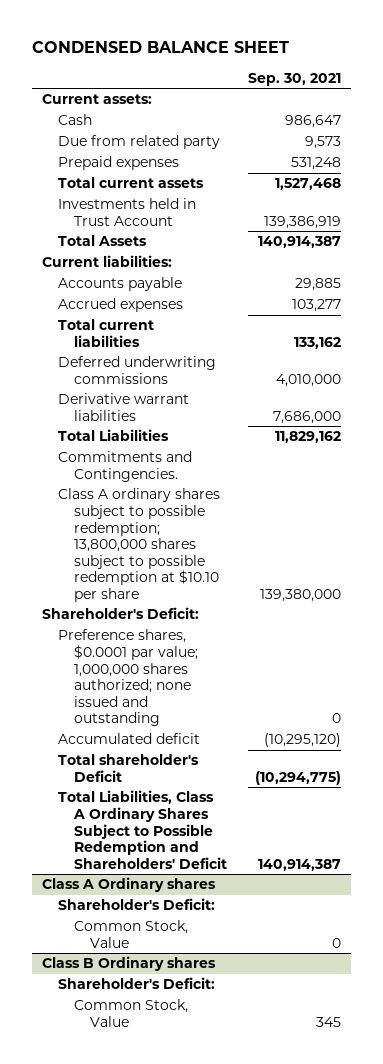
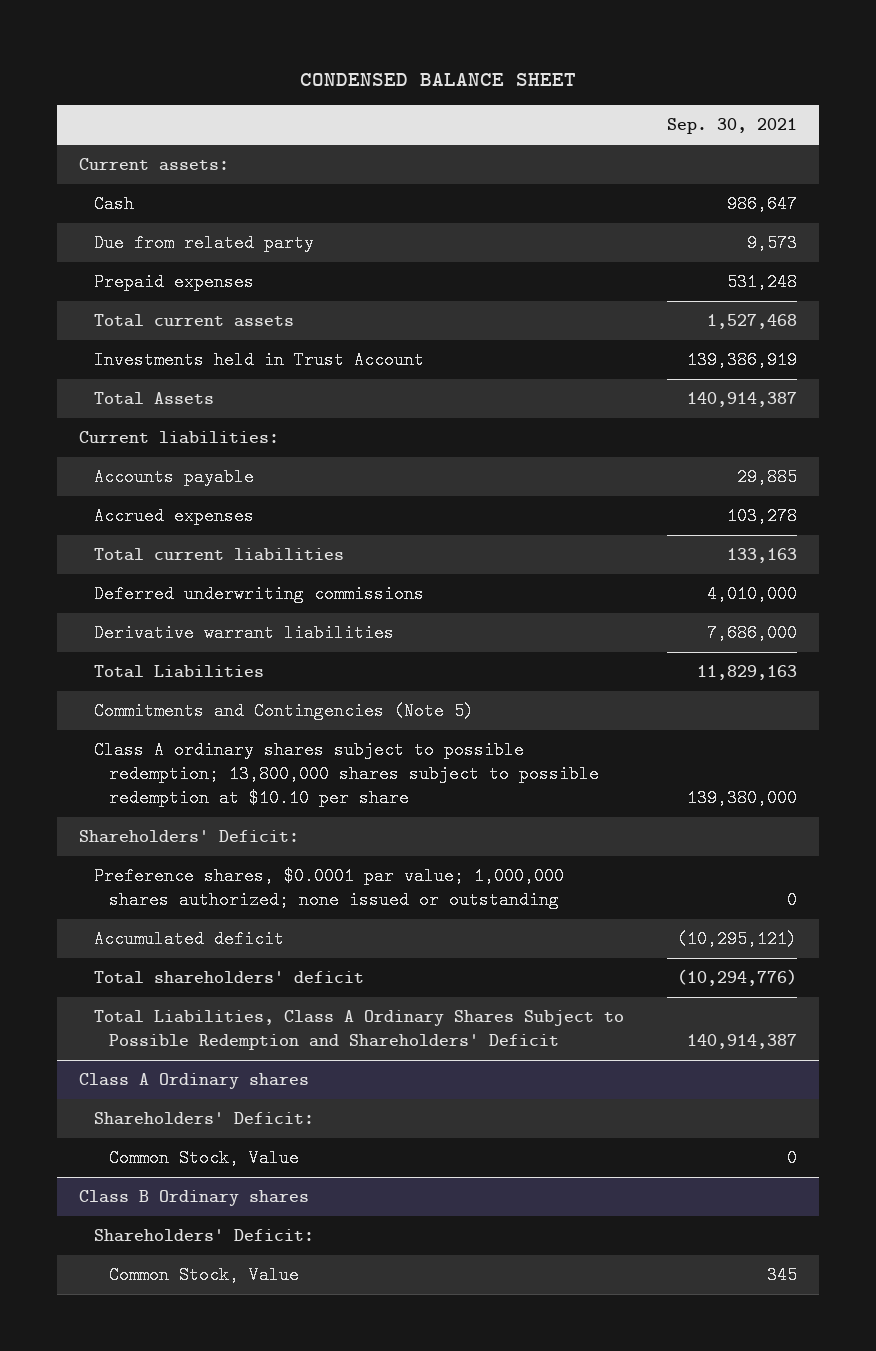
- Accrued expenses | 103,277
- Total current liabilities | 133,162
+ Accrued expenses | 103,278
+ Total current liabilities | 133,163
- Total Liabilities | 11,829,162
- Commitments and Contingencies.
+ Total Liabilities | 11,829,163
+ Commitments and Contingencies (Note 5)
- Shareholder's Deficit:
- Preference shares, $0.0001 par value; 1,000,000 shares authorized; none issued and outstanding | 0
- Accumulated deficit | (10,295,120)
- Total shareholder's Deficit | (10,294,775)
+ Shareholders' Deficit:
+ Preference shares, $0.0001 par value; 1,000,000 shares authorized; none issued or outstanding | 0
+ Accumulated deficit | (10,295,121)
+ Total shareholders' deficit | (10,294,776)
@ Class A Ordinary shares
- Shareholder's Deficit:
+ Shareholders' Deficit:
@ Class B Ordinary shares
- Shareholder's Deficit:
+ Shareholders' Deficit:

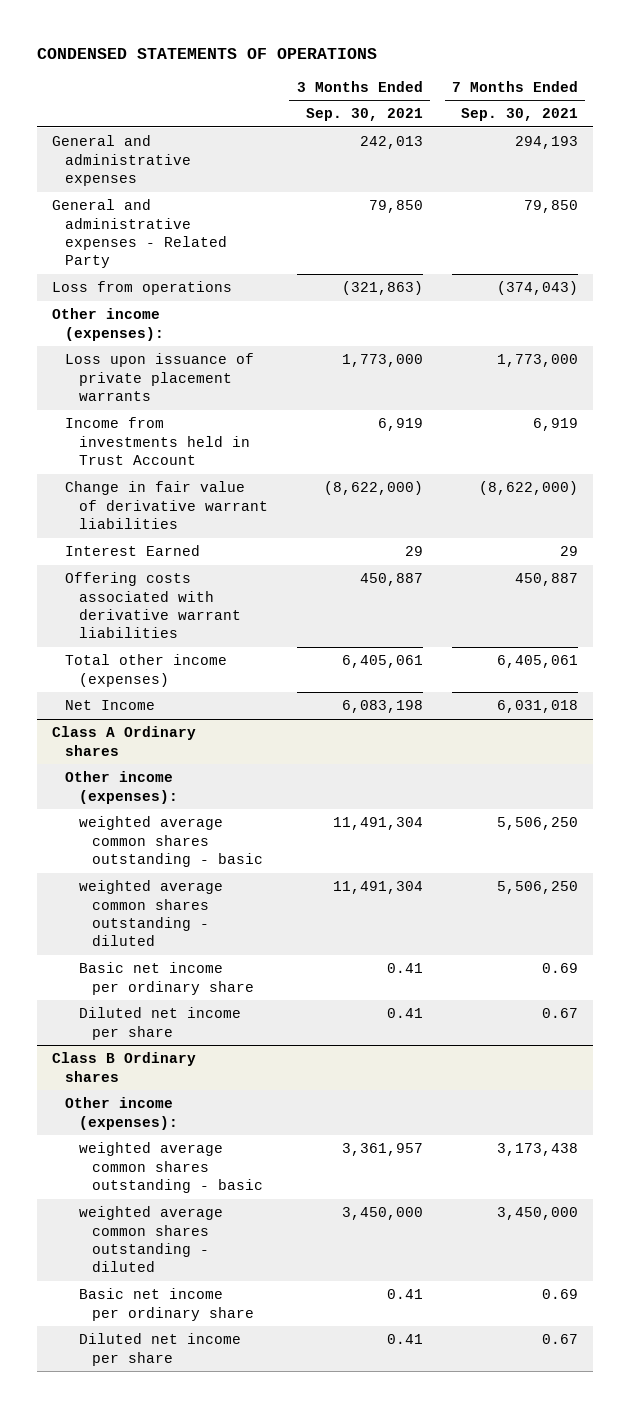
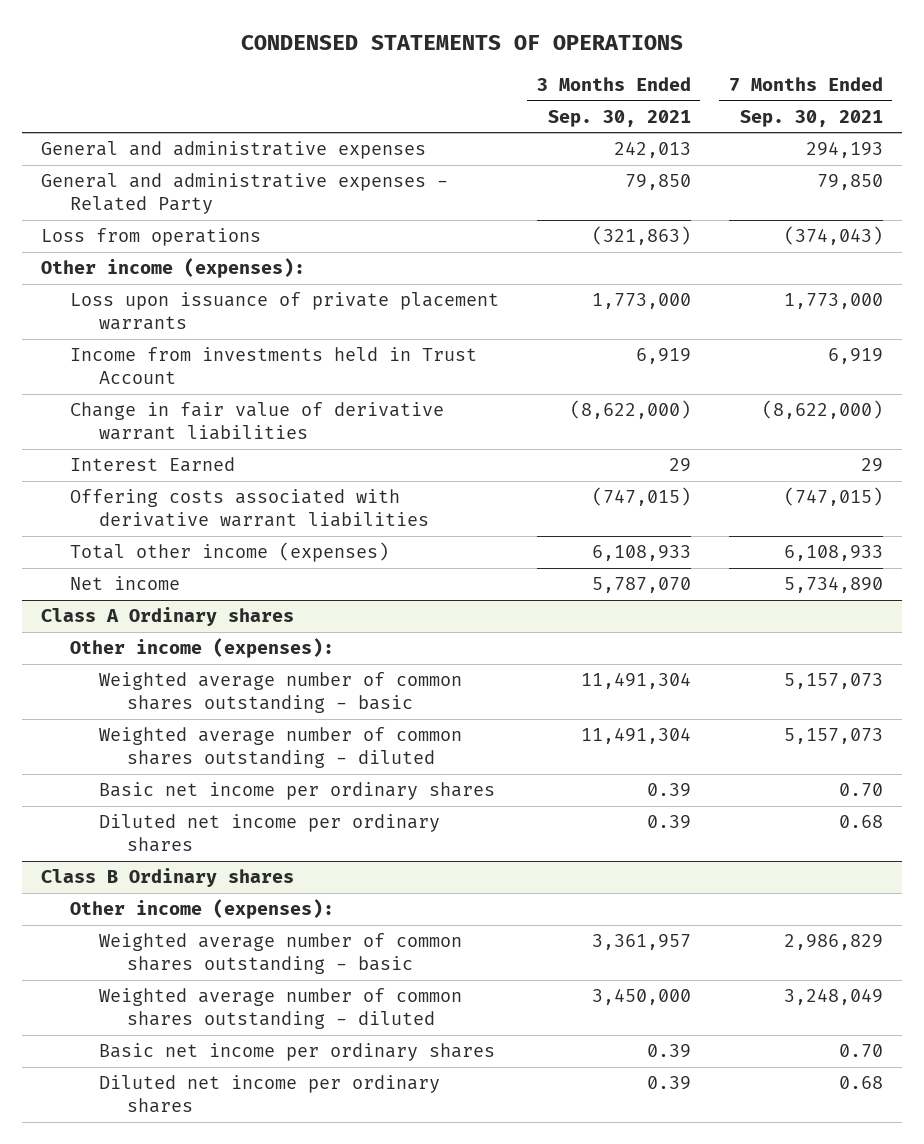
- Offering costs associated with derivative warrant liabilities | 450,887 | 450,887
- Total other income (expenses) | 6,405,061 | 6,405,061
- Net Income | 6,083,198 | 6,031,018
+ Offering costs associated with derivative warrant liabilities | (747,015) | (747,015)
+ Total other income (expenses) | 6,108,933 | 6,108,933
+ Net income | 5,787,070 | 5,734,890
@ Class A Ordinary shares
- weighted average common shares outstanding - basic | 11,491,304 | 5,506,250
- weighted average common shares outstanding - diluted | 11,491,304 | 5,506,250
- Basic net income per ordinary share | 0.41 | 0.69
- Diluted net income per share | 0.41 | 0.67
+ Weighted average number of common shares outstanding - basic | 11,491,304 | 5,157,073
+ Weighted average number of common shares outstanding - diluted | 11,491,304 | 5,157,073
+ Basic net income per ordinary shares | 0.39 | 0.70
+ Diluted net income per ordinary shares | 0.39 | 0.68
@ Class B Ordinary shares
- weighted average common shares outstanding - basic | 3,361,957 | 3,173,438
- weighted average common shares outstanding - diluted | 3,450,000 | 3,450,000
- Basic net income per ordinary share | 0.41 | 0.69
- Diluted net income per share | 0.41 | 0.67
+ Weighted average number of common shares outstanding - basic | 3,361,957 | 2,986,829
+ Weighted average number of common shares outstanding - diluted | 3,450,000 | 3,248,049
+ Basic net income per ordinary shares | 0.39 | 0.70
+ Diluted net income per ordinary shares | 0.39 | 0.68

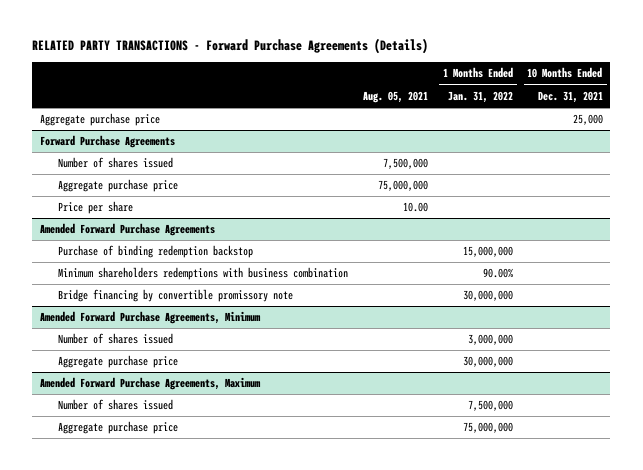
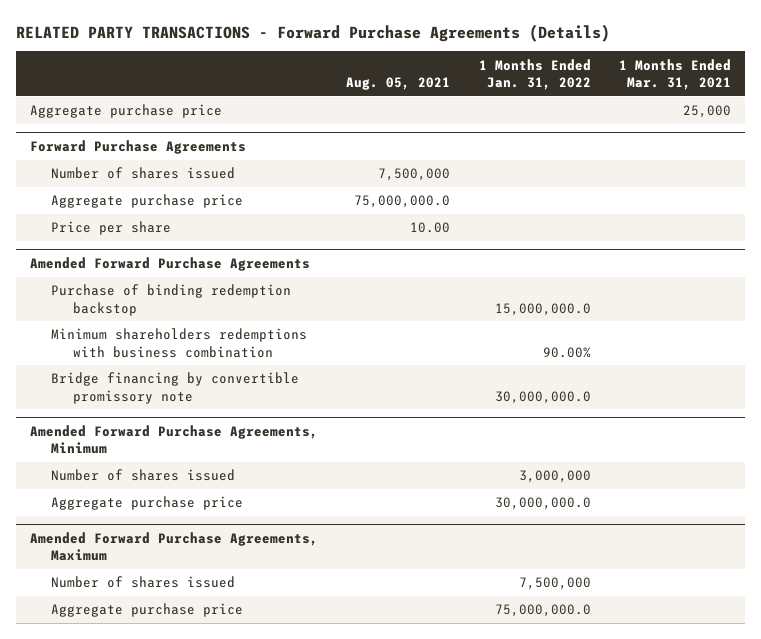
- | Aug. 05, 2021 | 1 Months Ended Jan. 31, 2022 | 10 Months Ended Dec. 31, 2021
+ | Aug. 05, 2021 | 1 Months Ended Jan. 31, 2022 | 1 Months Ended Mar. 31, 2021
@ Forward Purchase Agreements
- Aggregate purchase price | 75,000,000 | |
+ Aggregate purchase price | 75,000,000.0 | |
@ Amended Forward Purchase Agreements
- Purchase of binding redemption backstop | | 15,000,000 |
+ Purchase of binding redemption backstop | | 15,000,000.0 |
- Bridge financing by convertible promissory note | | 30,000,000 |
+ Bridge financing by convertible promissory note | | 30,000,000.0 |
@ Amended Forward Purchase Agreements, Minimum
- Aggregate purchase price | | 30,000,000 |
+ Aggregate purchase price | | 30,000,000.0 |
@ Amended Forward Purchase Agreements, Maximum
- Aggregate purchase price | | 75,000,000 |
+ Aggregate purchase price | | 75,000,000.0 |

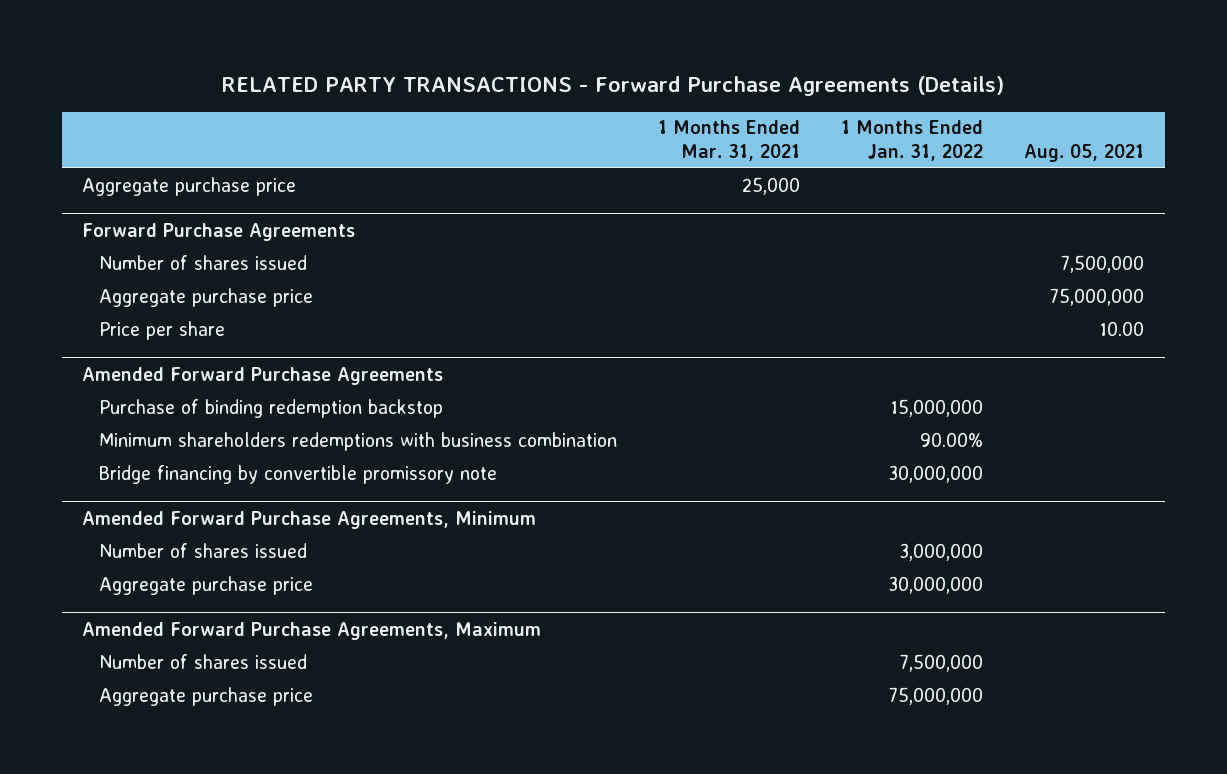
- | Aug. 05, 2021 | 1 Months Ended Jan. 31, 2022 | 1 Months Ended Mar. 31, 2021
+ | 1 Months Ended Mar. 31, 2021 | 1 Months Ended Jan. 31, 2022 | Aug. 05, 2021
@ Forward Purchase Agreements
- Aggregate purchase price | 75,000,000.0 | |
+ Aggregate purchase price | | | 75,000,000
@ Amended Forward Purchase Agreements
- Purchase of binding redemption backstop | | 15,000,000.0 |
+ Purchase of binding redemption backstop | | 15,000,000 |
- Bridge financing by convertible promissory note | | 30,000,000.0 |
+ Bridge financing by convertible promissory note | | 30,000,000 |
@ Amended Forward Purchase Agreements, Minimum
- Aggregate purchase price | | 30,000,000.0 |
+ Aggregate purchase price | | 30,000,000 |
@ Amended Forward Purchase Agreements, Maximum
- Aggregate purchase price | | 75,000,000.0 |
+ Aggregate purchase price | | 75,000,000 |

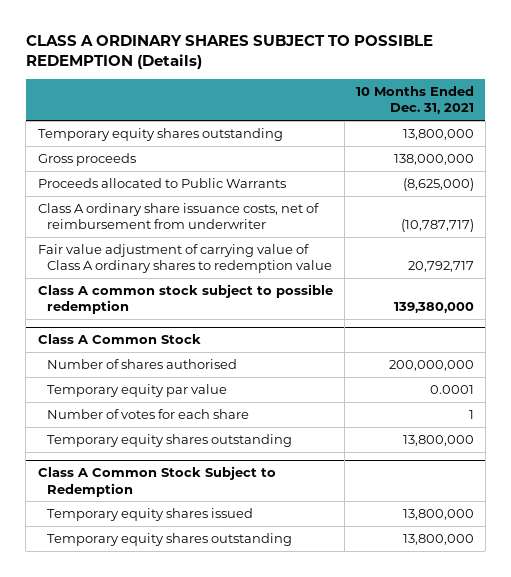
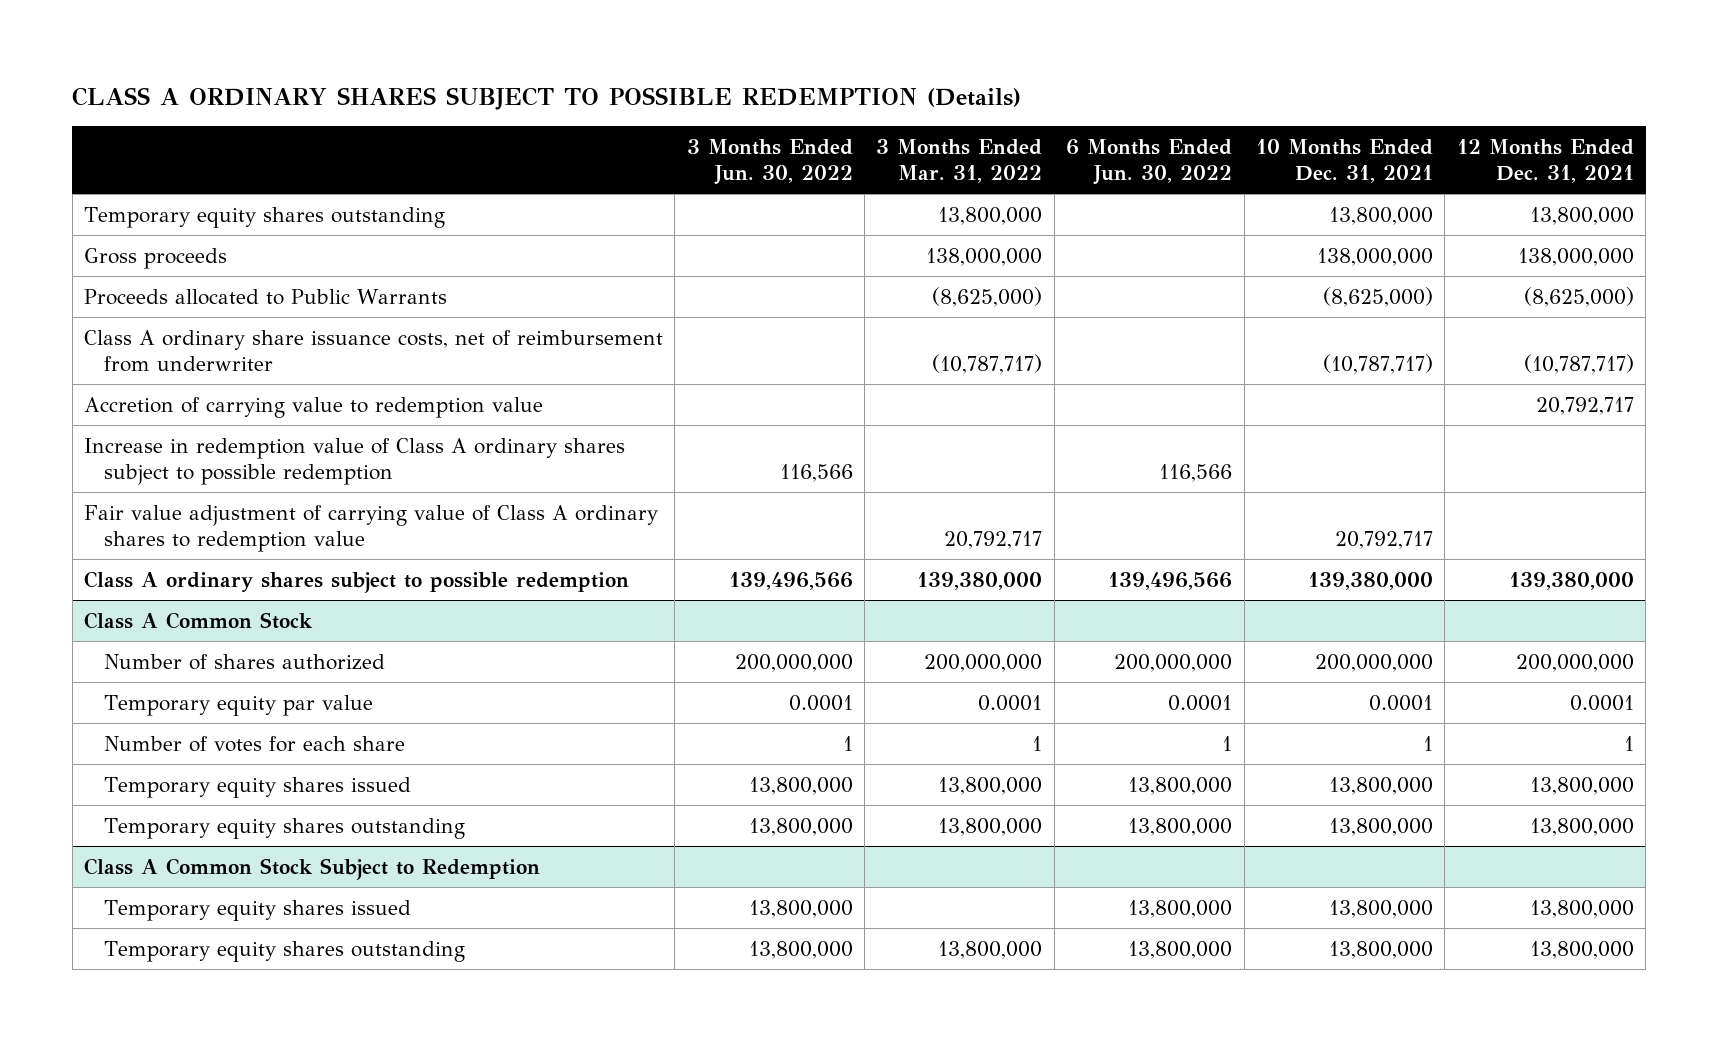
- | 10 Months Ended Dec. 31, 2021
+ | 3 Months Ended Jun. 30, 2022 | 3 Months Ended Mar. 31, 2022 | 6 Months Ended Jun. 30, 2022 | 10 Months Ended Dec. 31, 2021 | 12 Months Ended Dec. 31, 2021
+ Accretion of carrying value to redemption value | | | | | 20,792,717
+ Increase in redemption value of Class A ordinary shares subject to possible redemption | 116,566 | | 116,566 | |
- Class A common stock subject to possible redemption | 139,380,000
+ Class A ordinary shares subject to possible redemption | 139,496,566 | 139,380,000 | 139,496,566 | 139,380,000 | 139,380,000
@ Class A Common Stock
- Number of shares authorised | 200,000,000
+ Number of shares authorized | 200,000,000 | 200,000,000 | 200,000,000 | 200,000,000 | 200,000,000
+ Temporary equity shares issued | 13,800,000 | 13,800,000 | 13,800,000 | 13,800,000 | 13,800,000

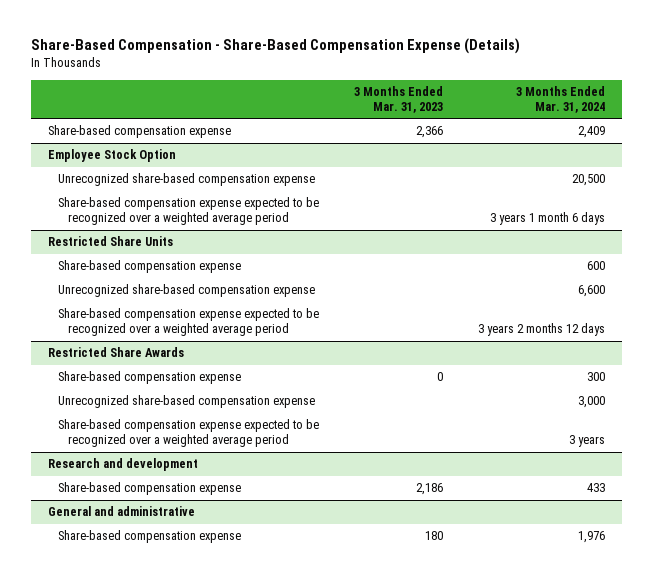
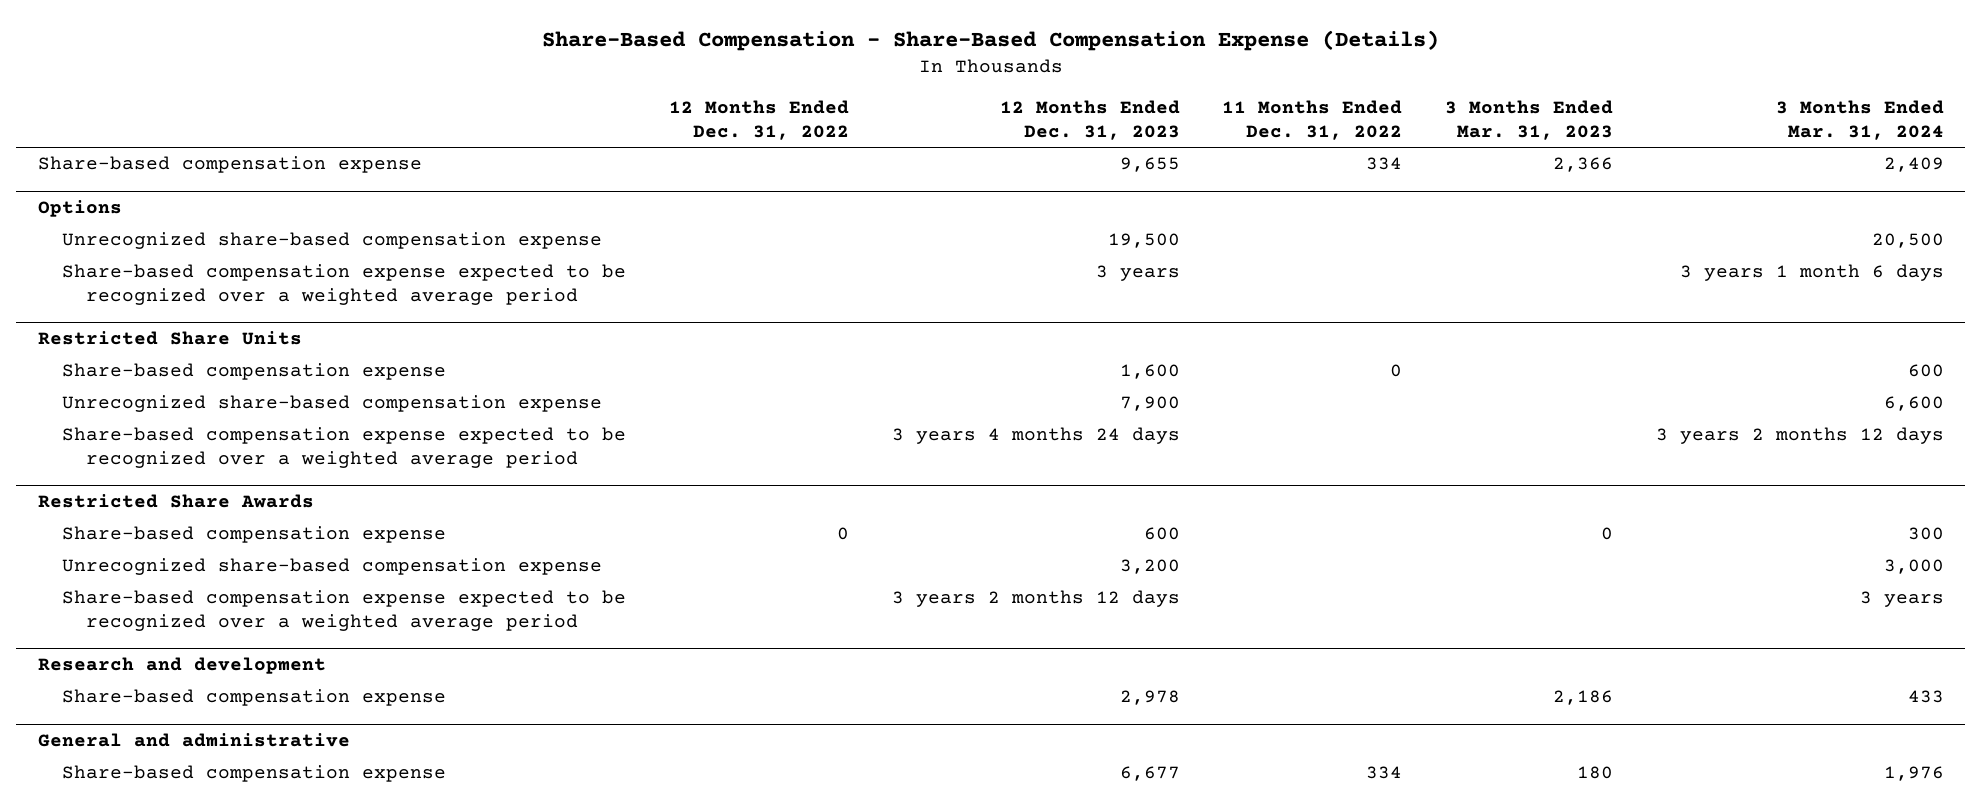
- | 3 Months Ended Mar. 31, 2023 | 3 Months Ended Mar. 31, 2024
+ | 12 Months Ended Dec. 31, 2022 | 12 Months Ended Dec. 31, 2023 | 11 Months Ended Dec. 31, 2022 | 3 Months Ended Mar. 31, 2023 | 3 Months Ended Mar. 31, 2024
- Employee Stock Option
+ Options

